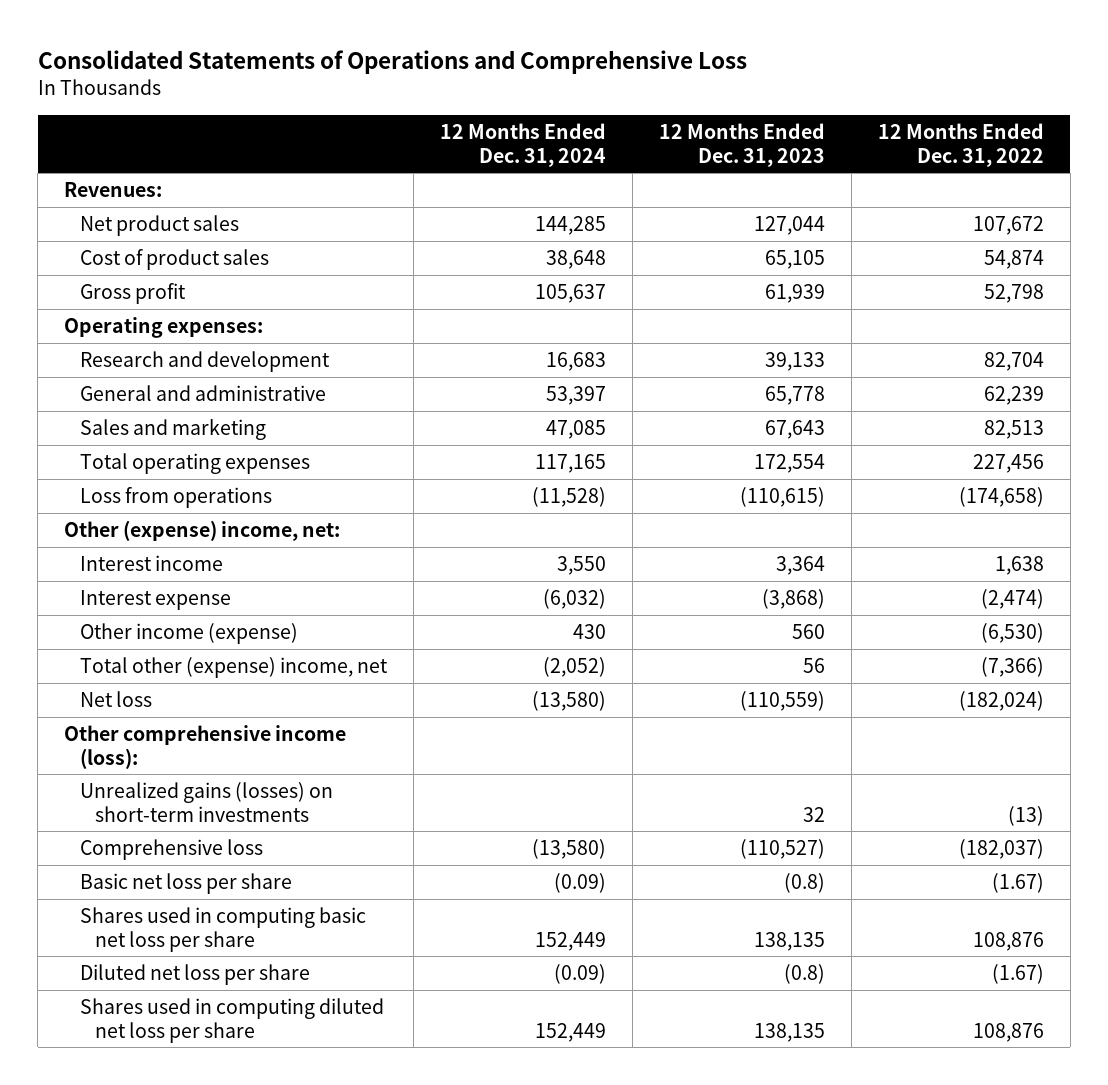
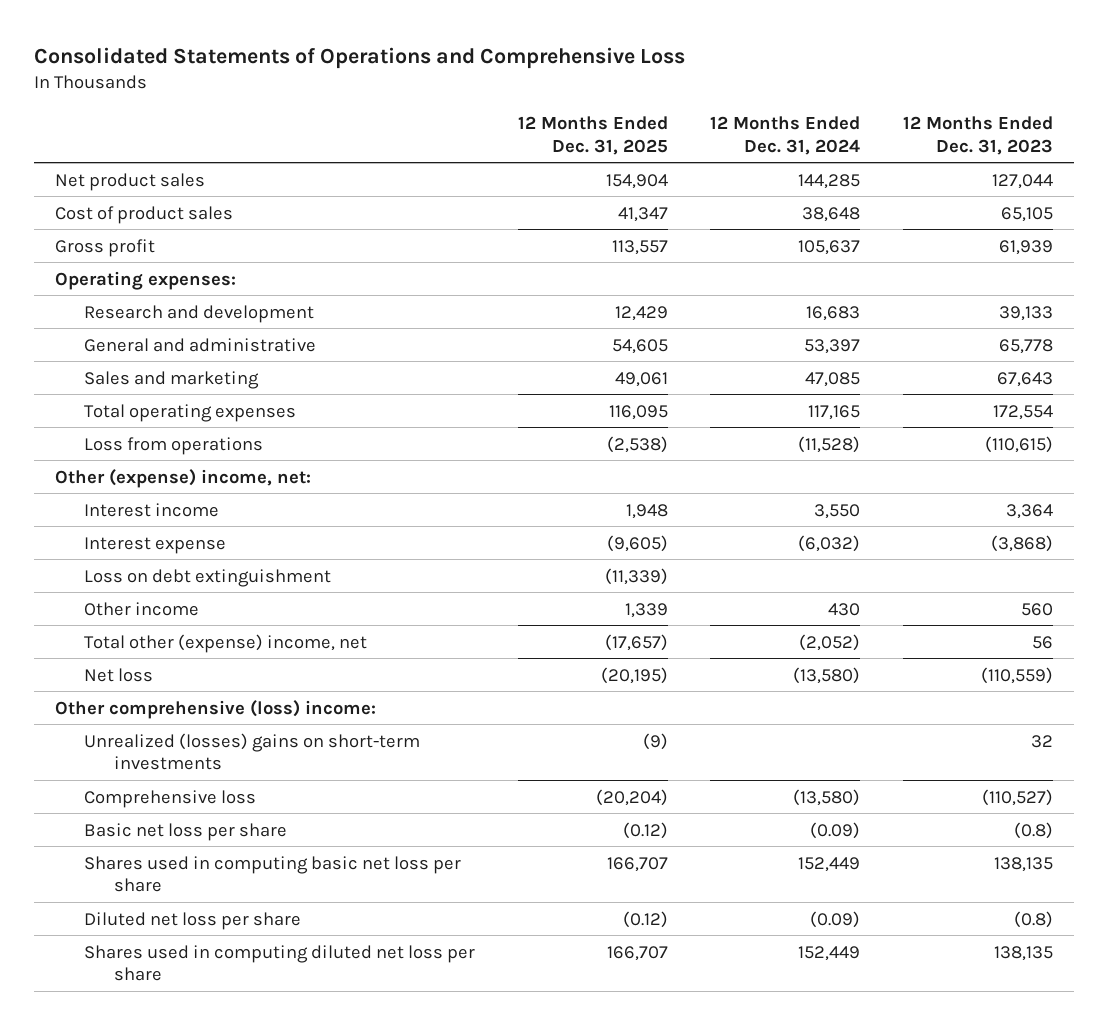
- | 12 Months Ended Dec. 31, 2024 | 12 Months Ended Dec. 31, 2023 | 12 Months Ended Dec. 31, 2022
+ | 12 Months Ended Dec. 31, 2025 | 12 Months Ended Dec. 31, 2024 | 12 Months Ended Dec. 31, 2023
- Revenues:
- Other income (expense) | 430 | 560 | (6,530)
+ Loss on debt extinguishment | (11,339) | |
+ Other income | 1,339 | 430 | 560
- Other comprehensive income (loss):
- Unrealized gains (losses) on short-term investments | | 32 | (13)
+ Other comprehensive (loss) income:
+ Unrealized (losses) gains on short-term investments | (9) | | 32

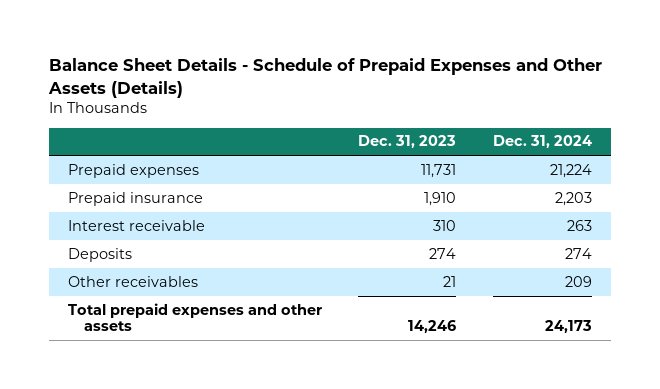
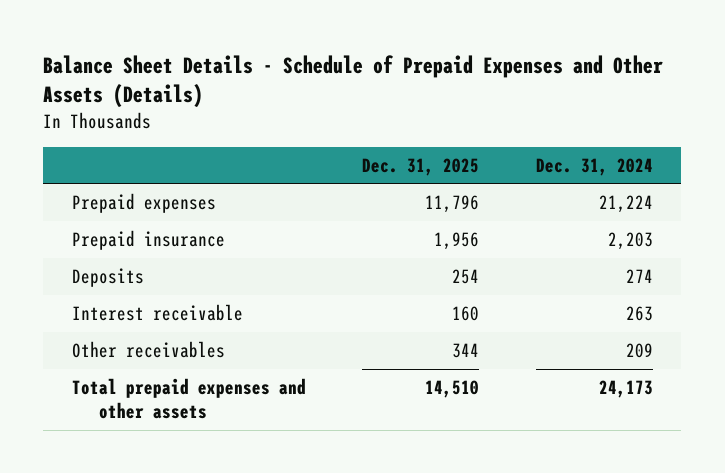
- | Dec. 31, 2023 | Dec. 31, 2024
+ | Dec. 31, 2025 | Dec. 31, 2024
moved down: Interest receivable | 160 | 263

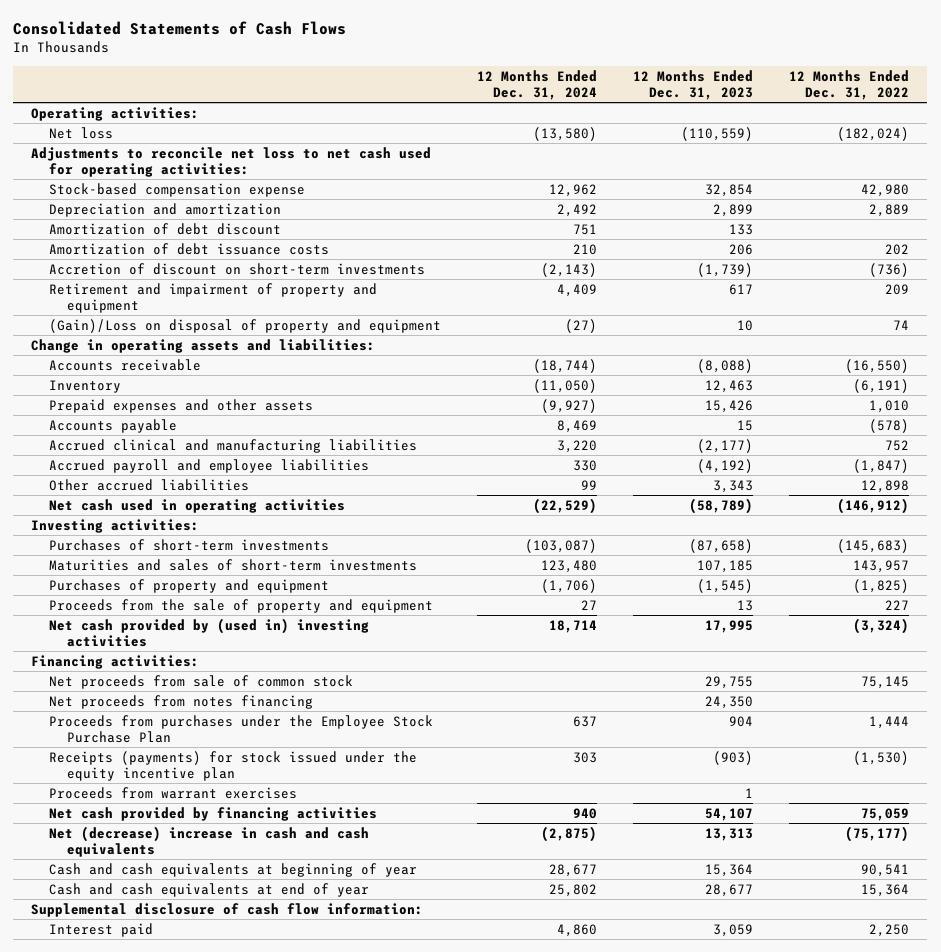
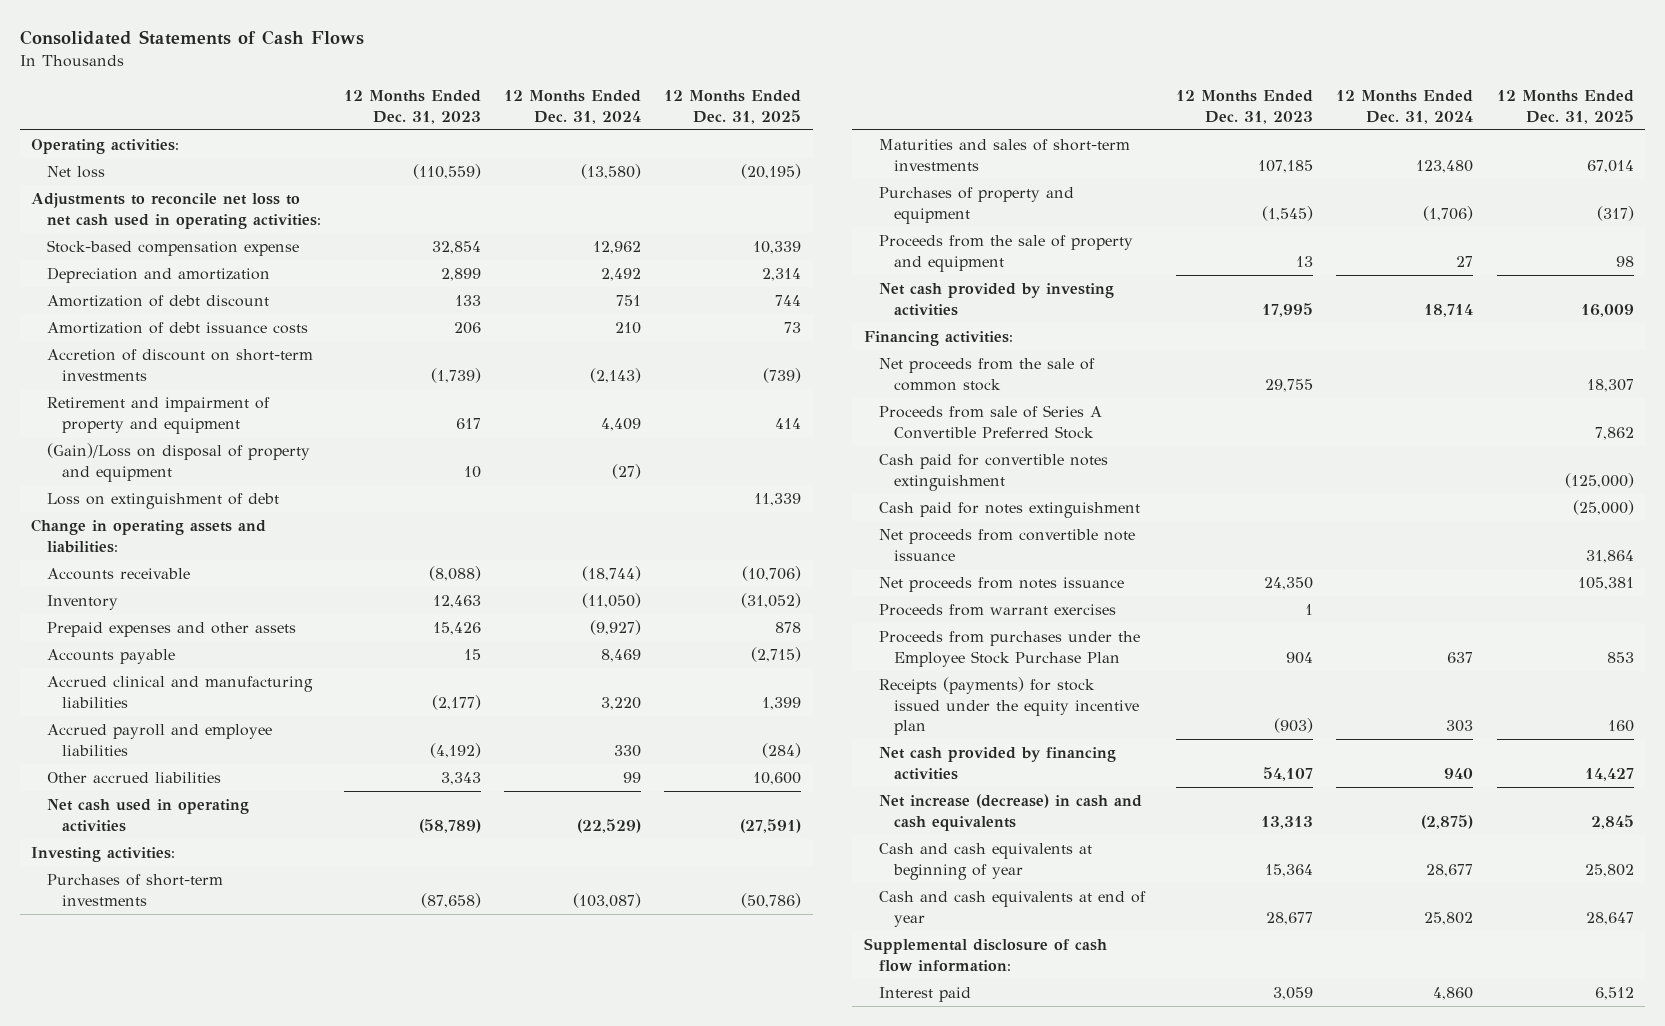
- | 12 Months Ended Dec. 31, 2024 | 12 Months Ended Dec. 31, 2023 | 12 Months Ended Dec. 31, 2022
+ | 12 Months Ended Dec. 31, 2023 | 12 Months Ended Dec. 31, 2024 | 12 Months Ended Dec. 31, 2025
- Adjustments to reconcile net loss to net cash used for operating activities:
+ Adjustments to reconcile net loss to net cash used in operating activities:
+ Loss on extinguishment of debt | | | 11,339
- Net cash provided by (used in) investing activities | 18,714 | 17,995 | (3,324)
+ Net cash provided by investing activities | 17,995 | 18,714 | 16,009
- Net proceeds from sale of common stock | | 29,755 | 75,145
- Net proceeds from notes financing | | 24,350 |
+ Net proceeds from the sale of common stock | 29,755 | | 18,307
+ Proceeds from sale of Series A Convertible Preferred Stock | | | 7,862
+ Cash paid for convertible notes extinguishment | | | (125,000)
+ Cash paid for notes extinguishment | | | (25,000)
+ Net proceeds from convertible note issuance | | | 31,864
+ Net proceeds from notes issuance | 24,350 | | 105,381
moved up: Proceeds from warrant exercises | 1 | |
- Net (decrease) increase in cash and cash equivalents | (2,875) | 13,313 | (75,177)
+ Net increase (decrease) in cash and cash equivalents | 13,313 | (2,875) | 2,845

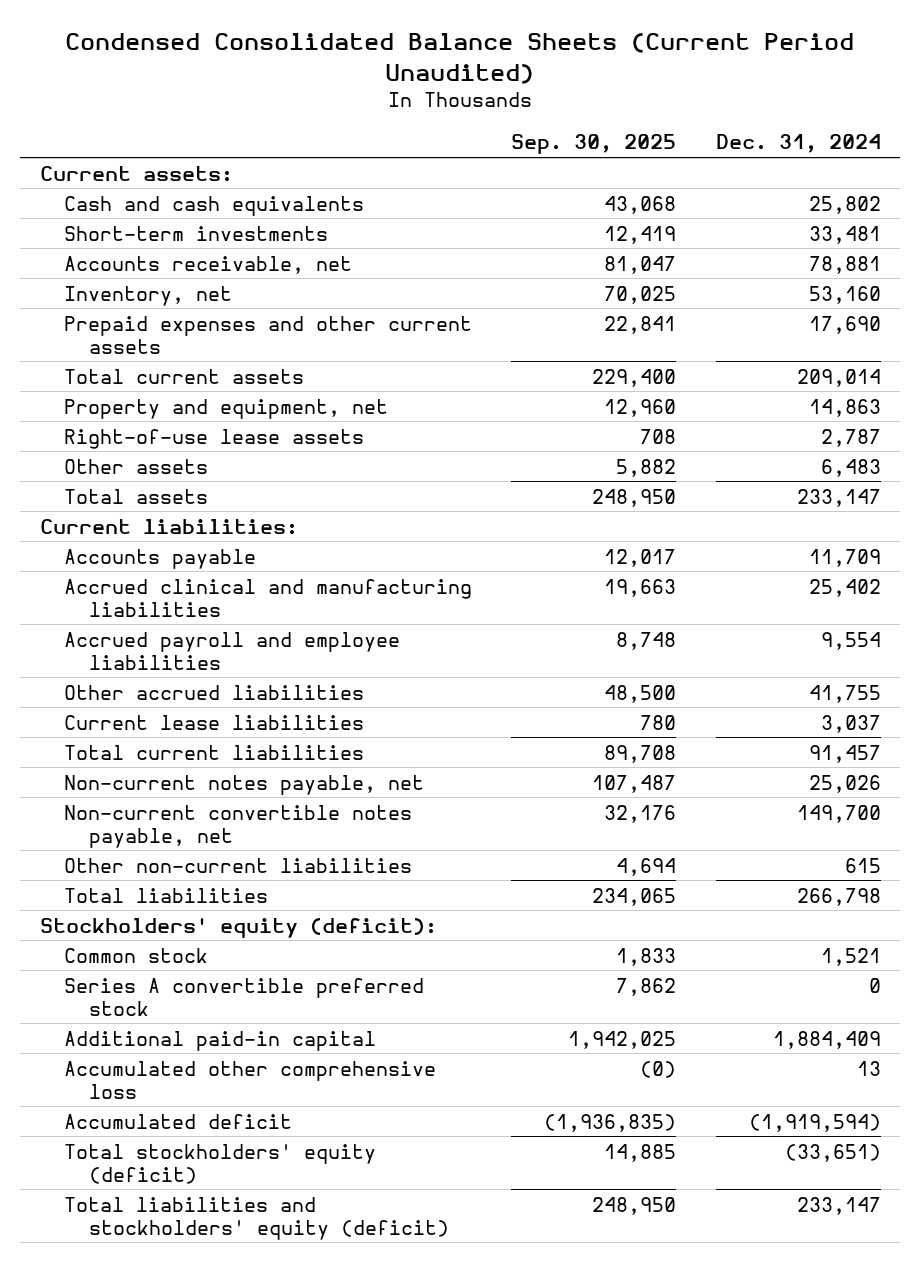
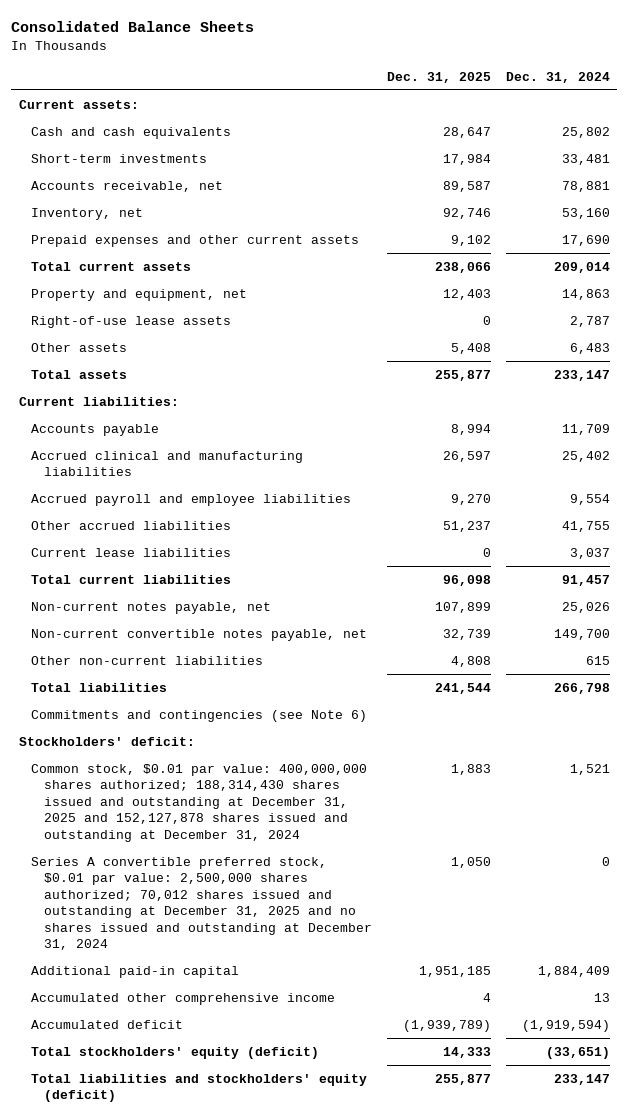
- Condensed Consolidated Balance Sheets (Current Period Unaudited)
+ Consolidated Balance Sheets
- | Sep. 30, 2025 | Dec. 31, 2024
+ | Dec. 31, 2025 | Dec. 31, 2024
- Stockholders' equity (deficit):
- Common stock | 1,833 | 1,521
- Series A convertible preferred stock | 7,862 | 0
+ Commitments and contingencies (see Note 6)
+ Stockholders' deficit:
+ Common stock, $0.01 par value: 400,000,000 shares authorized; 188,314,430 shares issued and outstanding at December 31, 2025 and 152,127,878 shares issued and outstanding at December 31, 2024 | 1,883 | 1,521
+ Series A convertible preferred stock, $0.01 par value: 2,500,000 shares authorized; 70,012 shares issued and outstanding at December 31, 2025 and no shares issued and outstanding at December 31, 2024 | 1,050 | 0
- Accumulated other comprehensive loss | (0) | 13
+ Accumulated other comprehensive income | 4 | 13

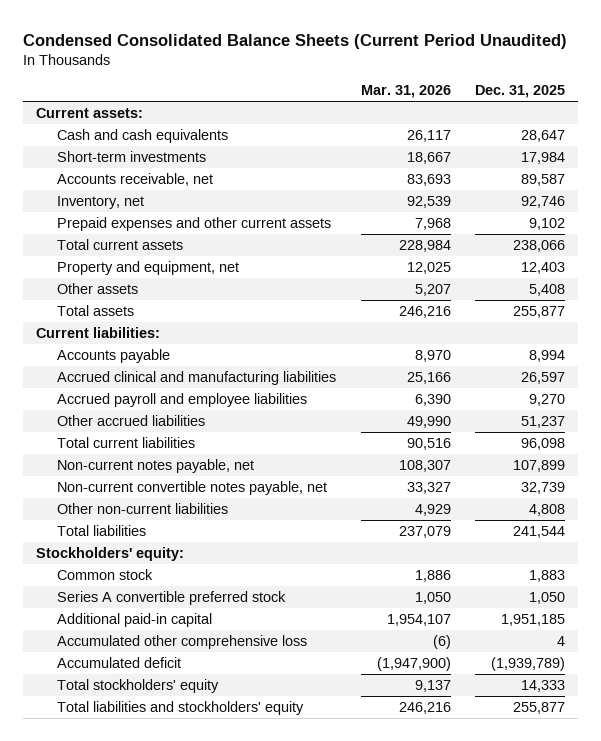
- Consolidated Balance Sheets
+ Condensed Consolidated Balance Sheets (Current Period Unaudited)
- | Dec. 31, 2025 | Dec. 31, 2024
+ | Mar. 31, 2026 | Dec. 31, 2025
- Right-of-use lease assets | 0 | 2,787
- Current lease liabilities | 0 | 3,037
- Commitments and contingencies (see Note 6)
- Stockholders' deficit:
- Common stock, $0.01 par value: 400,000,000 shares authorized; 188,314,430 shares issued and outstanding at December 31, 2025 and 152,127,878 shares issued and outstanding at December 31, 2024 | 1,883 | 1,521
- Series A convertible preferred stock, $0.01 par value: 2,500,000 shares authorized; 70,012 shares issued and outstanding at December 31, 2025 and no shares issued and outstanding at December 31, 2024 | 1,050 | 0
+ Stockholders' equity:
+ Common stock | 1,886 | 1,883
+ Series A convertible preferred stock | 1,050 | 1,050
- Accumulated other comprehensive income | 4 | 13
+ Accumulated other comprehensive loss | (6) | 4
- Total stockholders' equity (deficit) | 14,333 | (33,651)
- Total liabilities and stockholders' equity (deficit) | 255,877 | 233,147
+ Total stockholders' equity | 9,137 | 14,333
+ Total liabilities and stockholders' equity | 246,216 | 255,877

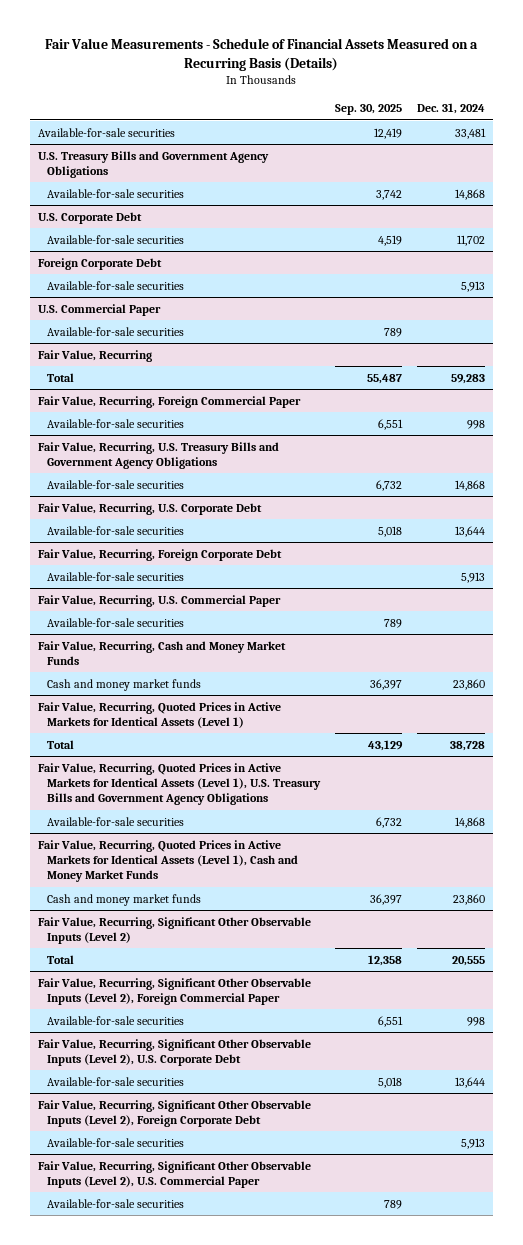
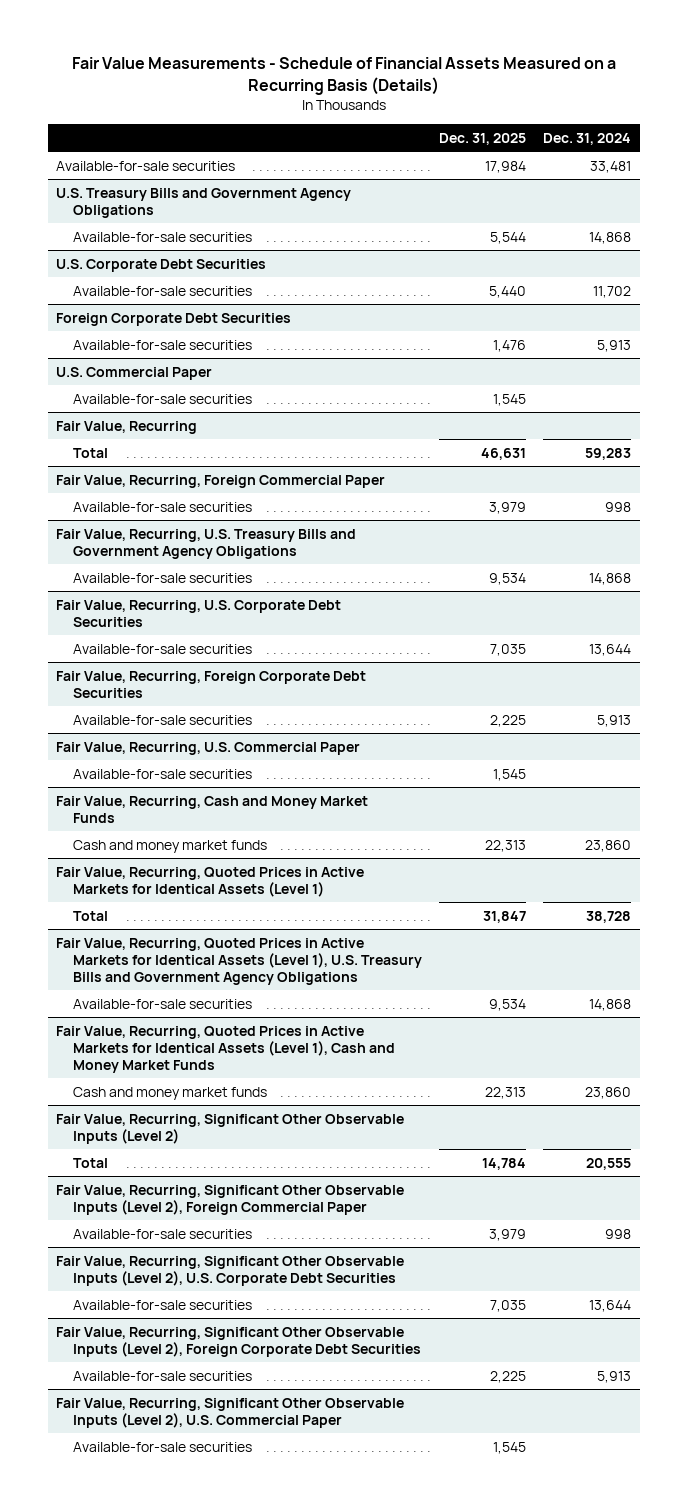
- | Sep. 30, 2025 | Dec. 31, 2024
+ | Dec. 31, 2025 | Dec. 31, 2024
- U.S. Corporate Debt
+ U.S. Corporate Debt Securities
- Foreign Corporate Debt
+ Foreign Corporate Debt Securities
- Fair Value, Recurring, U.S. Corporate Debt
+ Fair Value, Recurring, U.S. Corporate Debt Securities
- Fair Value, Recurring, Foreign Corporate Debt
+ Fair Value, Recurring, Foreign Corporate Debt Securities
- Fair Value, Recurring, Significant Other Observable Inputs (Level 2), U.S. Corporate Debt
+ Fair Value, Recurring, Significant Other Observable Inputs (Level 2), U.S. Corporate Debt Securities
- Fair Value, Recurring, Significant Other Observable Inputs (Level 2), Foreign Corporate Debt
+ Fair Value, Recurring, Significant Other Observable Inputs (Level 2), Foreign Corporate Debt Securities

